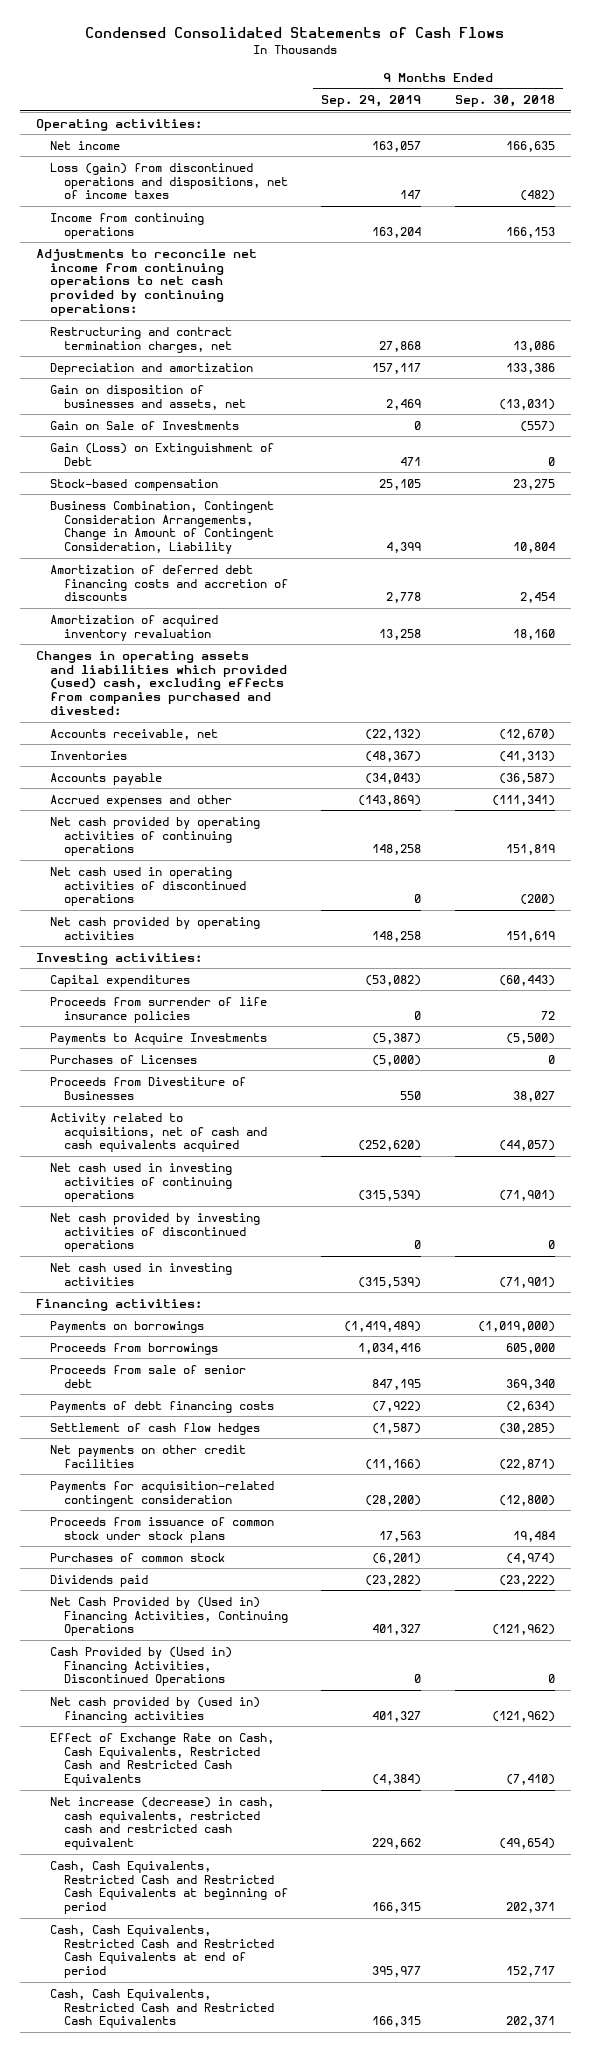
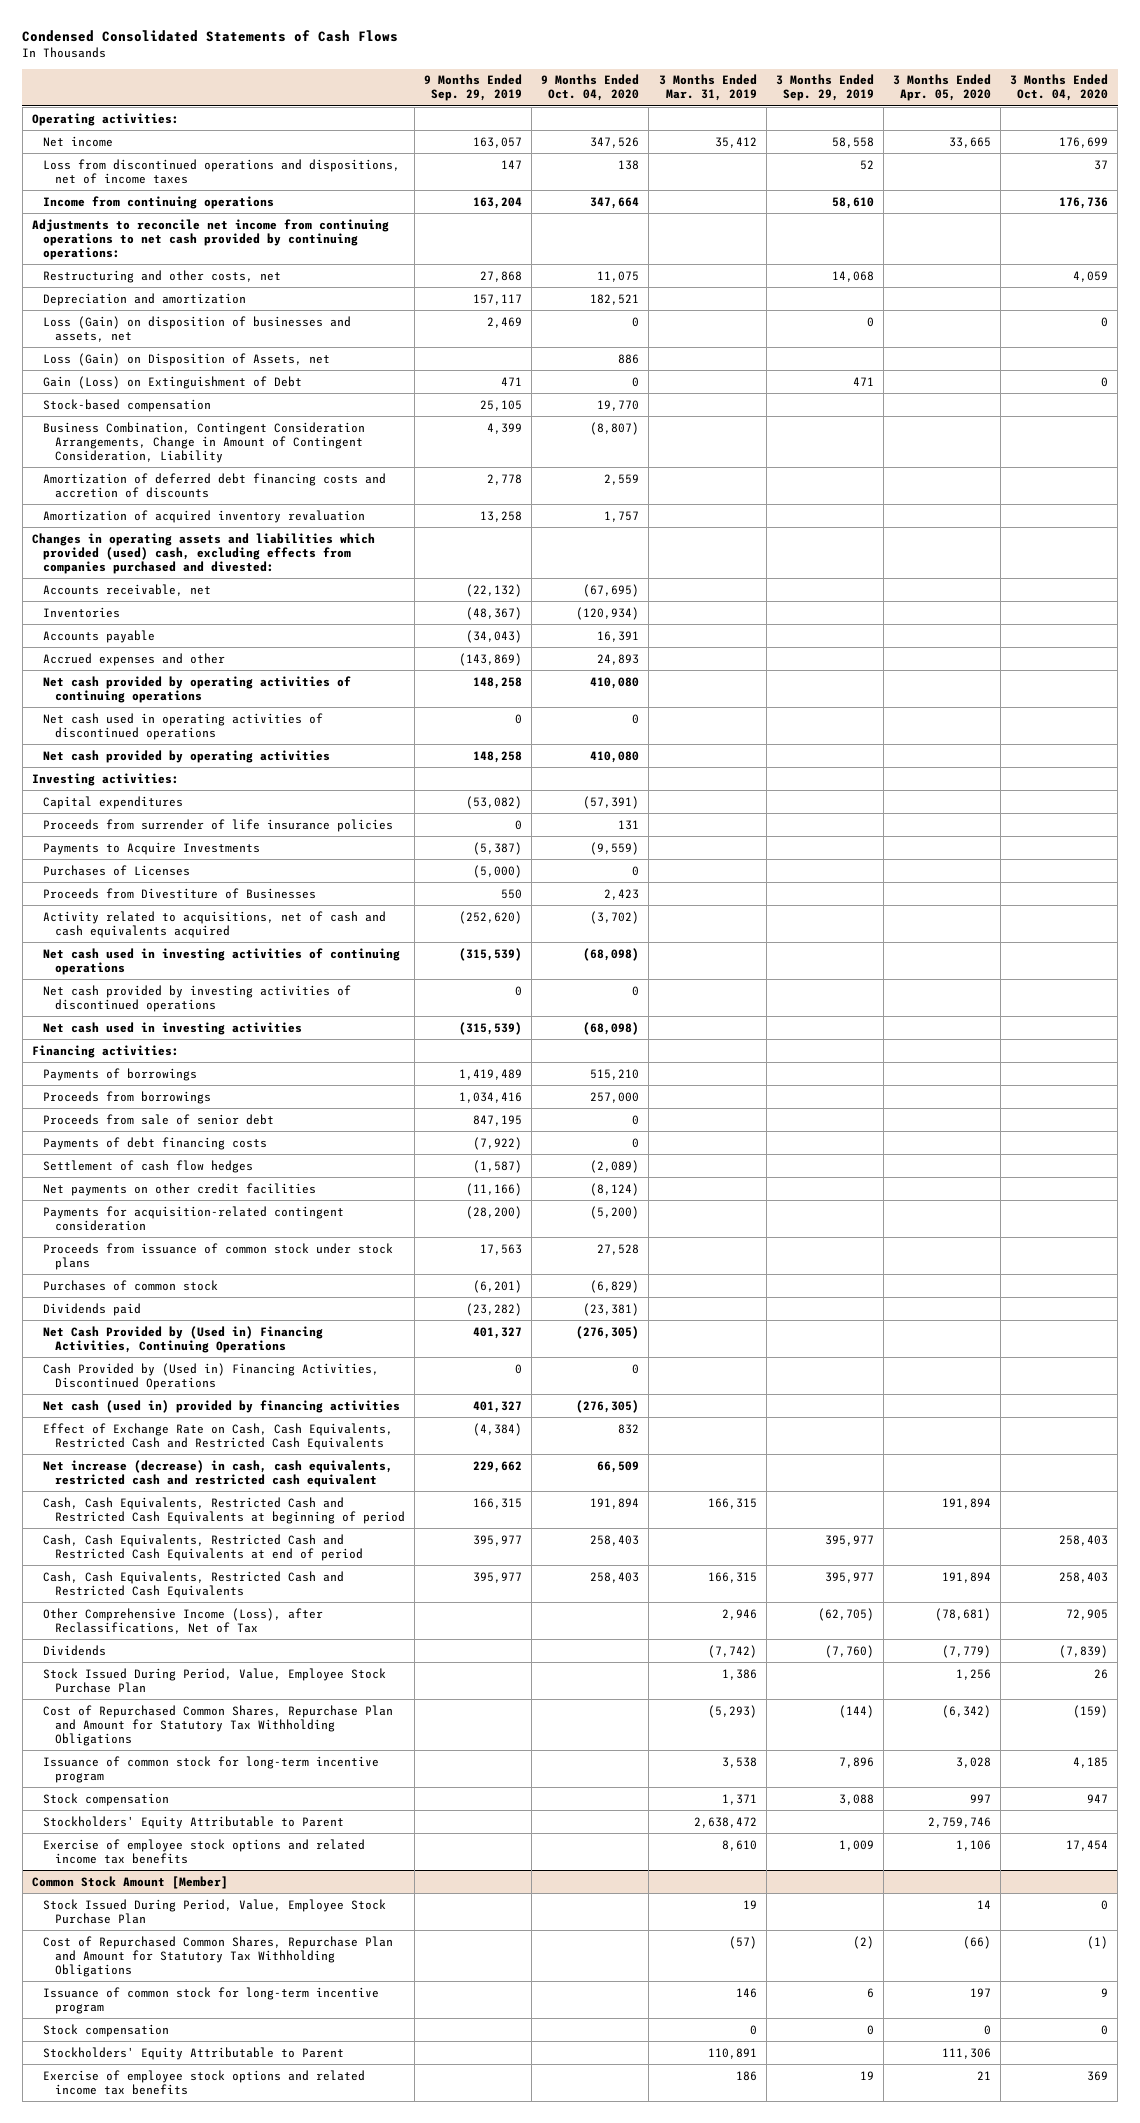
- | 9 Months Ended Sep. 29, 2019 | 9 Months Ended Sep. 30, 2018
+ | 9 Months Ended Sep. 29, 2019 | 9 Months Ended Oct. 04, 2020 | 3 Months Ended Mar. 31, 2019 | 3 Months Ended Sep. 29, 2019 | 3 Months Ended Apr. 05, 2020 | 3 Months Ended Oct. 04, 2020
- Loss (gain) from discontinued operations and dispositions, net of income taxes | 147 | (482)
+ Loss from discontinued operations and dispositions, net of income taxes | 147 | 138 | | 52 | | 37
- Restructuring and contract termination charges, net | 27,868 | 13,086
+ Restructuring and other costs, net | 27,868 | 11,075 | | 14,068 | | 4,059
- Gain on disposition of businesses and assets, net | 2,469 | (13,031)
- Gain on Sale of Investments | 0 | (557)
+ Loss (Gain) on disposition of businesses and assets, net | 2,469 | 0 | | 0 | | 0
+ Loss (Gain) on Disposition of Assets, net | | 886 | | | |
- Payments on borrowings | (1,419,489) | (1,019,000)
+ Payments of borrowings | 1,419,489 | 515,210 | | | |
- Net cash provided by (used in) financing activities | 401,327 | (121,962)
+ Net cash (used in) provided by financing activities | 401,327 | (276,305) | | | |
- Cash, Cash Equivalents, Restricted Cash and Restricted Cash Equivalents | 166,315 | 202,371
+ Cash, Cash Equivalents, Restricted Cash and Restricted Cash Equivalents | 395,977 | 258,403 | 166,315 | 395,977 | 191,894 | 258,403
+ Other Comprehensive Income (Loss), after Reclassifications, Net of Tax | | | 2,946 | (62,705) | (78,681) | 72,905
+ Dividends | | | (7,742) | (7,760) | (7,779) | (7,839)
+ Stock Issued During Period, Value, Employee Stock Purchase Plan | | | 1,386 | | 1,256 | 26
+ Cost of Repurchased Common Shares, Repurchase Plan and Amount for Statutory Tax Withholding Obligations | | | (5,293) | (144) | (6,342) | (159)
+ Issuance of common stock for long-term incentive program | | | 3,538 | 7,896 | 3,028 | 4,185
+ Stock compensation | | | 1,371 | 3,088 | 997 | 947
+ Stockholders' Equity Attributable to Parent | | | 2,638,472 | | 2,759,746 |
+ Exercise of employee stock options and related income tax benefits | | | 8,610 | 1,009 | 1,106 | 17,454
+ Common Stock Amount [Member]
+ Stock Issued During Period, Value, Employee Stock Purchase Plan | | | 19 | | 14 | 0
+ Cost of Repurchased Common Shares, Repurchase Plan and Amount for Statutory Tax Withholding Obligations | | | (57) | (2) | (66) | (1)
+ Issuance of common stock for long-term incentive program | | | 146 | 6 | 197 | 9
+ Stock compensation | | | 0 | 0 | 0 | 0
+ Stockholders' Equity Attributable to Parent | | | 110,891 | | 111,306 |
+ Exercise of employee stock options and related income tax benefits | | | 186 | 19 | 21 | 369

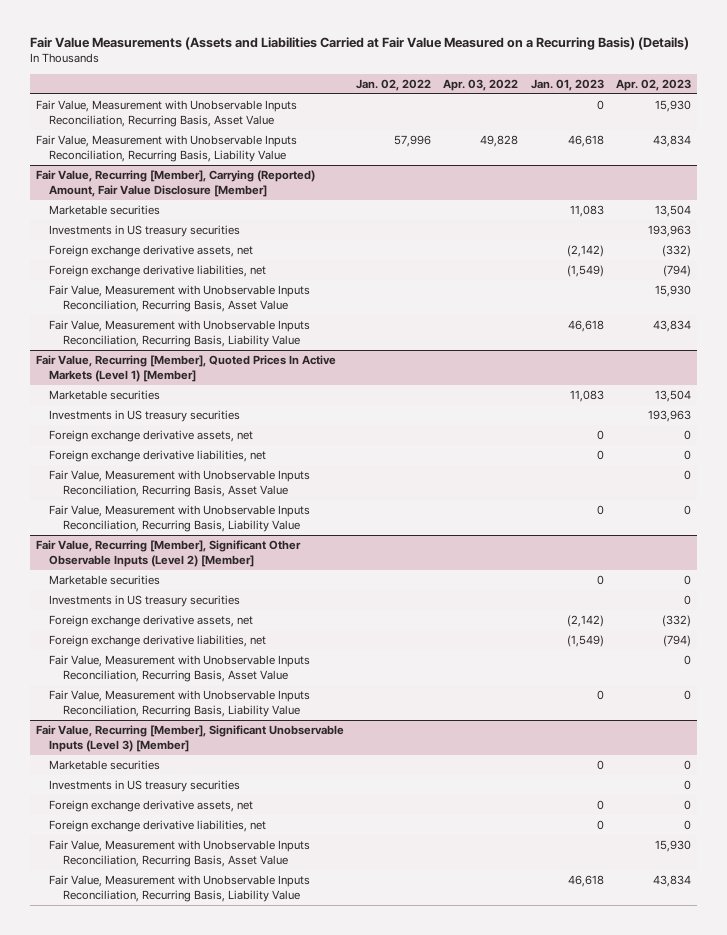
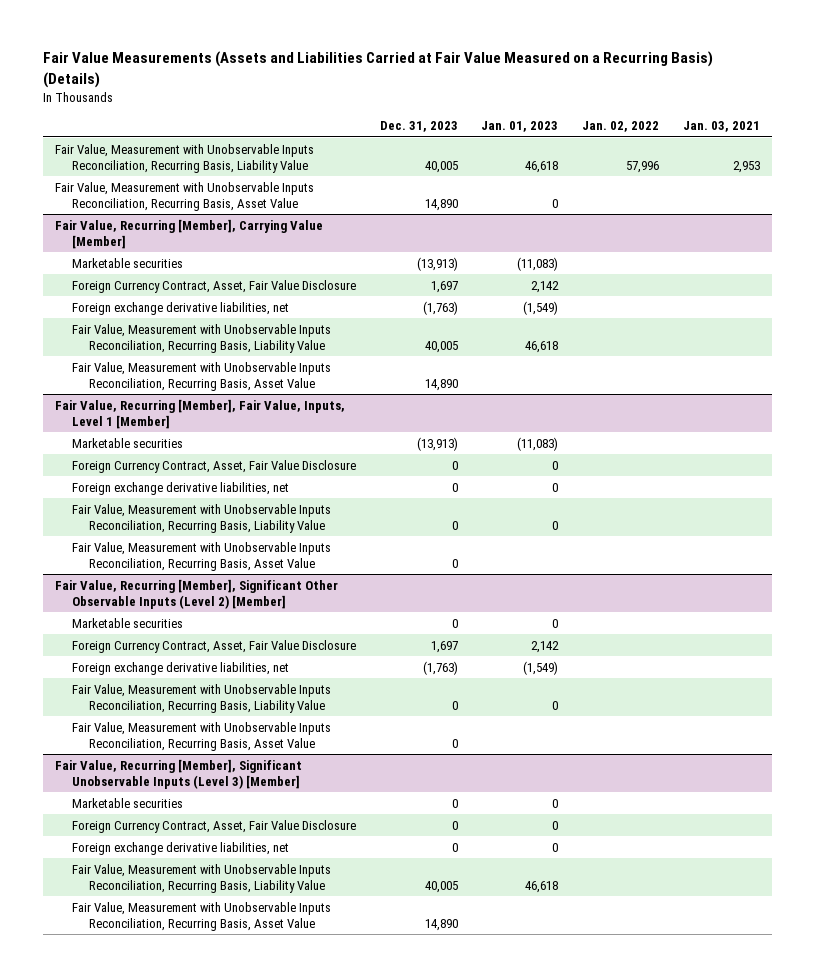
- | Jan. 02, 2022 | Apr. 03, 2022 | Jan. 01, 2023 | Apr. 02, 2023
+ | Dec. 31, 2023 | Jan. 01, 2023 | Jan. 02, 2022 | Jan. 03, 2021
- Fair Value, Recurring [Member], Carrying (Reported) Amount, Fair Value Disclosure [Member]
- Marketable securities | | | 11,083 | 13,504
- Investments in US treasury securities | | | | 193,963
- Foreign exchange derivative assets, net | | | (2,142) | (332)
moved down: Fair Value, Measurement with Unobservable Inputs Reconciliation, Recurring Basis, Asset Value | 14,890 | 0 | |
+ Fair Value, Recurring [Member], Carrying Value [Member]
+ Marketable securities | (13,913) | (11,083) | |
+ Foreign Currency Contract, Asset, Fair Value Disclosure | 1,697 | 2,142 | |
- Fair Value, Measurement with Unobservable Inputs Reconciliation, Recurring Basis, Asset Value | | | | 15,930
- Fair Value, Recurring [Member], Quoted Prices In Active Markets (Level 1) [Member]
- Marketable securities | | | 11,083 | 13,504
- Investments in US treasury securities | | | | 193,963
- Foreign exchange derivative assets, net | | | 0 | 0
- Foreign exchange derivative liabilities, net | | | 0 | 0
+ Fair Value, Recurring [Member], Fair Value, Inputs, Level 1 [Member]
+ Marketable securities | (13,913) | (11,083) | |
+ Foreign Currency Contract, Asset, Fair Value Disclosure | 0 | 0 | |
+ Foreign exchange derivative liabilities, net | 0 | 0 | |
+ Fair Value, Measurement with Unobservable Inputs Reconciliation, Recurring Basis, Asset Value | 0 | | |
@ Fair Value, Recurring [Member], Significant Other Observable Inputs (Level 2) [Member]
- Investments in US treasury securities | | | | 0
- Foreign exchange derivative assets, net | | | (2,142) | (332)
+ Foreign Currency Contract, Asset, Fair Value Disclosure | 1,697 | 2,142 | |
moved down: Fair Value, Measurement with Unobservable Inputs Reconciliation, Recurring Basis, Asset Value | 0 | | |
@ Fair Value, Recurring [Member], Significant Unobservable Inputs (Level 3) [Member]
- Investments in US treasury securities | | | | 0
- Foreign exchange derivative assets, net | | | 0 | 0
+ Foreign Currency Contract, Asset, Fair Value Disclosure | 0 | 0 | |
moved down: Fair Value, Measurement with Unobservable Inputs Reconciliation, Recurring Basis, Asset Value | 14,890 | | |

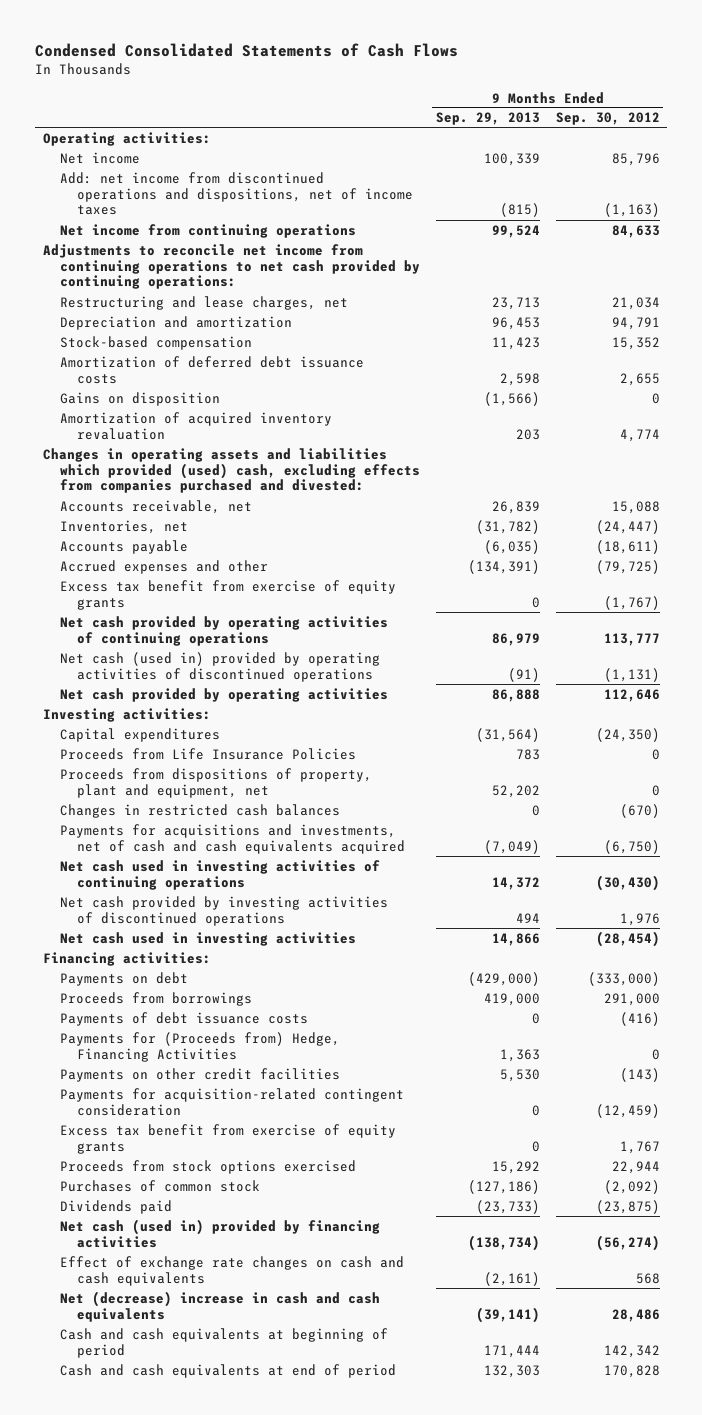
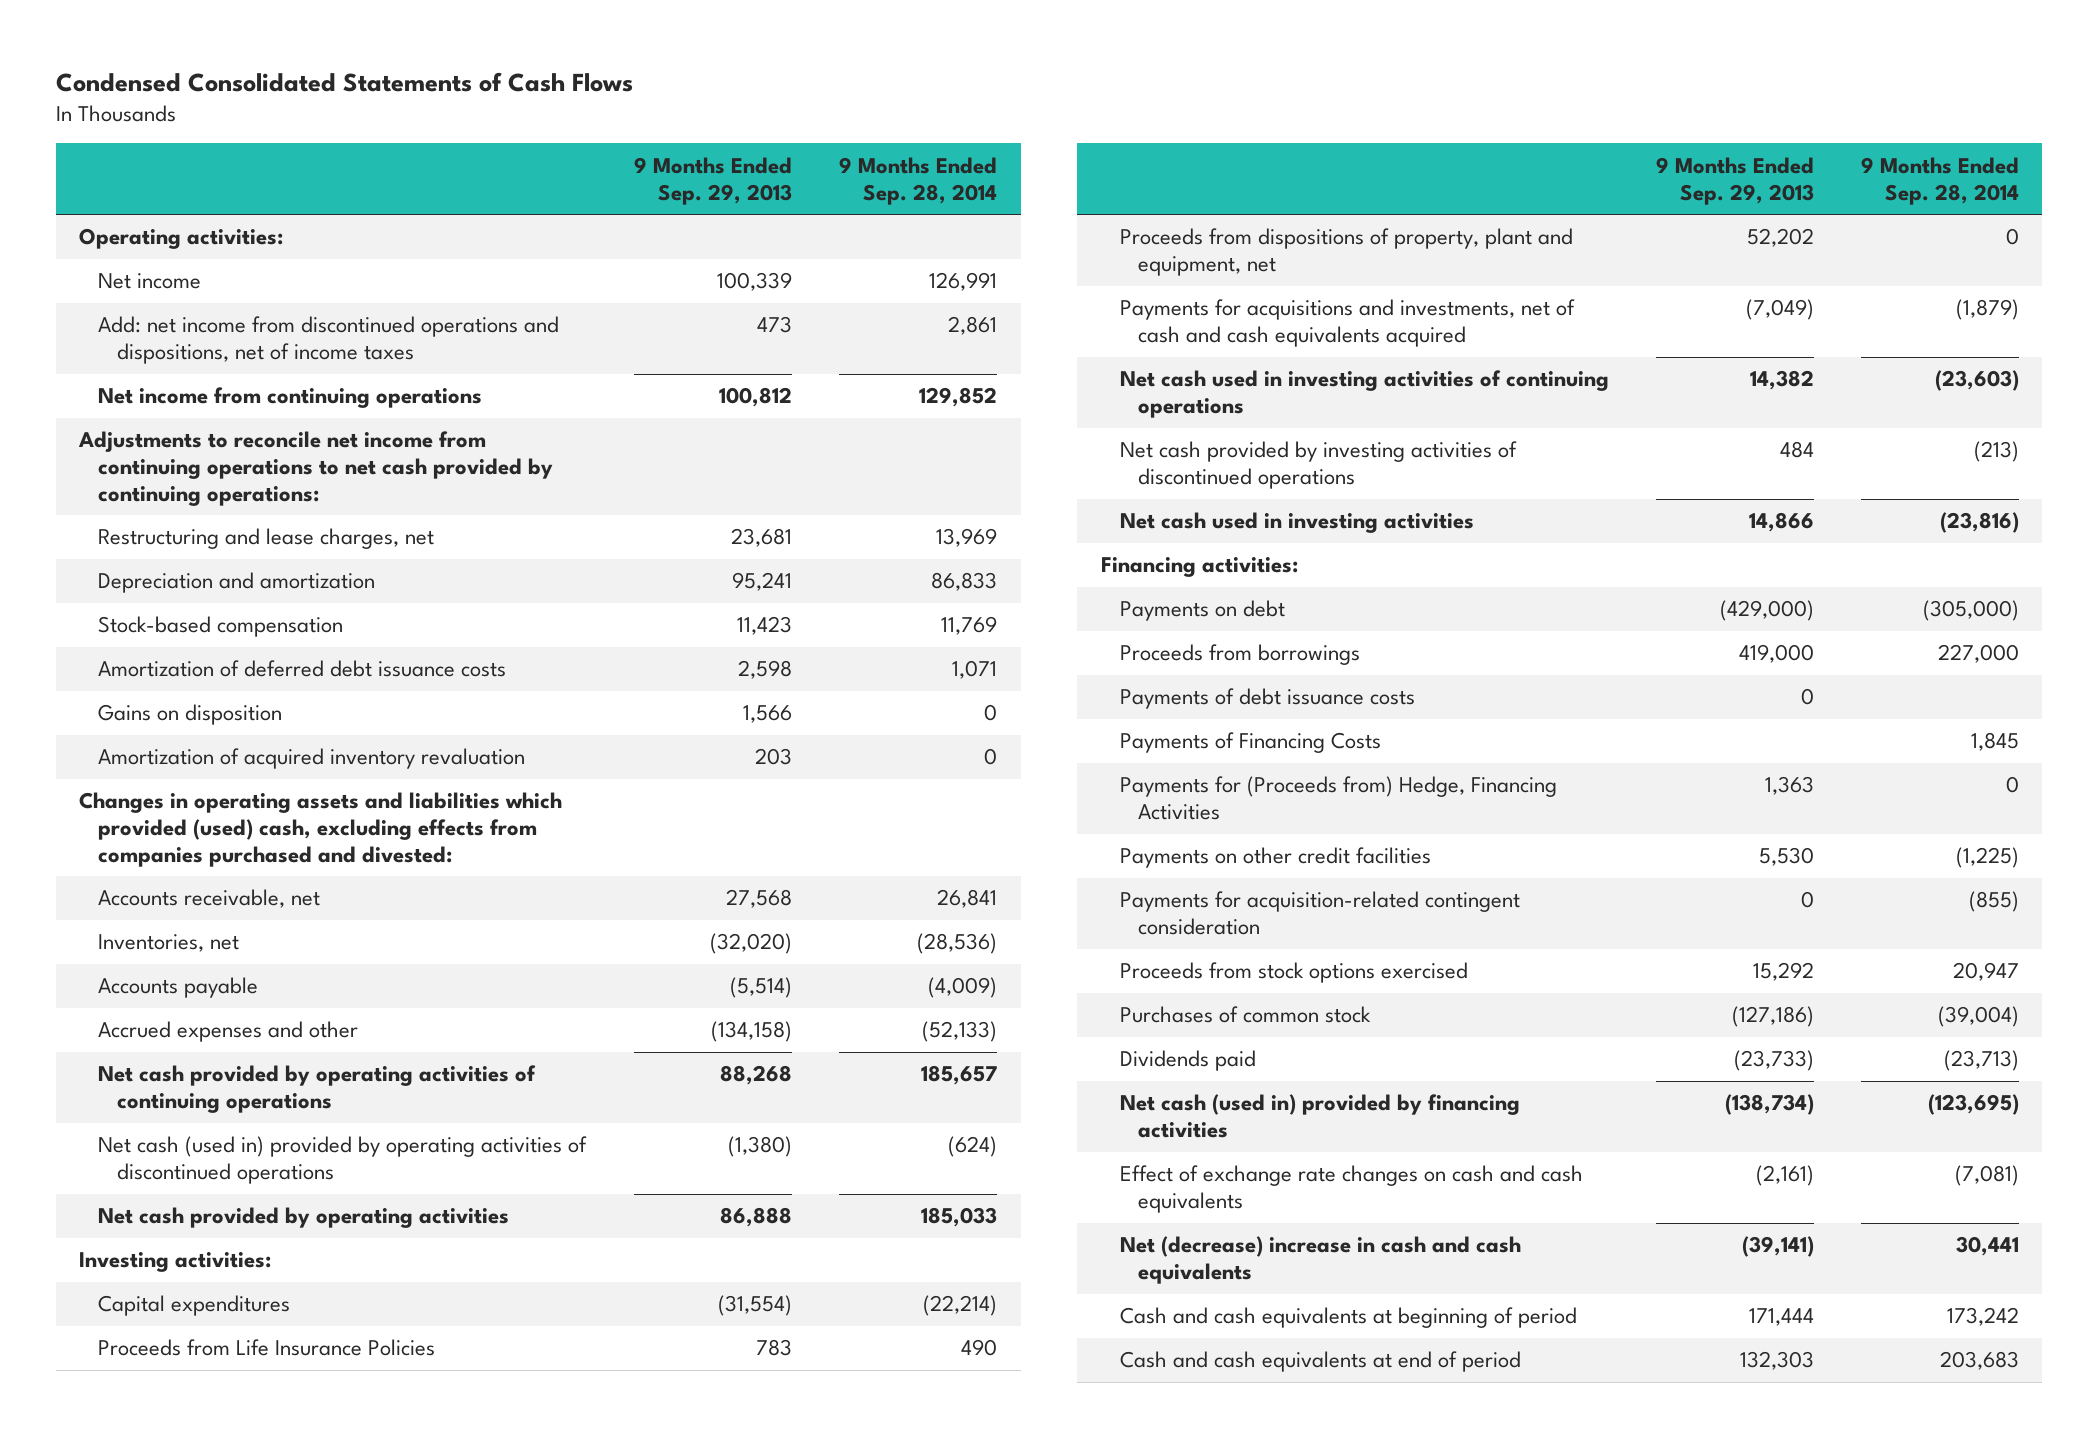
- | 9 Months Ended Sep. 29, 2013 | 9 Months Ended Sep. 30, 2012
+ | 9 Months Ended Sep. 29, 2013 | 9 Months Ended Sep. 28, 2014
- Add: net income from discontinued operations and dispositions, net of income taxes | (815) | (1,163)
- Net income from continuing operations | 99,524 | 84,633
+ Add: net income from discontinued operations and dispositions, net of income taxes | 473 | 2,861
+ Net income from continuing operations | 100,812 | 129,852
- Restructuring and lease charges, net | 23,713 | 21,034
- Depreciation and amortization | 96,453 | 94,791
+ Restructuring and lease charges, net | 23,681 | 13,969
+ Depreciation and amortization | 95,241 | 86,833
- Gains on disposition | (1,566) | 0
+ Gains on disposition | 1,566 | 0
- Accounts receivable, net | 26,839 | 15,088
- Inventories, net | (31,782) | (24,447)
- Accounts payable | (6,035) | (18,611)
- Accrued expenses and other | (134,391) | (79,725)
- Excess tax benefit from exercise of equity grants | 0 | (1,767)
- Net cash provided by operating activities of continuing operations | 86,979 | 113,777
- Net cash (used in) provided by operating activities of discontinued operations | (91) | (1,131)
+ Accounts receivable, net | 27,568 | 26,841
+ Inventories, net | (32,020) | (28,536)
+ Accounts payable | (5,514) | (4,009)
+ Accrued expenses and other | (134,158) | (52,133)
+ Net cash provided by operating activities of continuing operations | 88,268 | 185,657
+ Net cash (used in) provided by operating activities of discontinued operations | (1,380) | (624)
- Capital expenditures | (31,564) | (24,350)
+ Capital expenditures | (31,554) | (22,214)
- Changes in restricted cash balances | 0 | (670)
- Net cash used in investing activities of continuing operations | 14,372 | (30,430)
- Net cash provided by investing activities of discontinued operations | 494 | 1,976
+ Net cash used in investing activities of continuing operations | 14,382 | (23,603)
+ Net cash provided by investing activities of discontinued operations | 484 | (213)
+ Payments of Financing Costs | | 1,845
- Excess tax benefit from exercise of equity grants | 0 | 1,767

